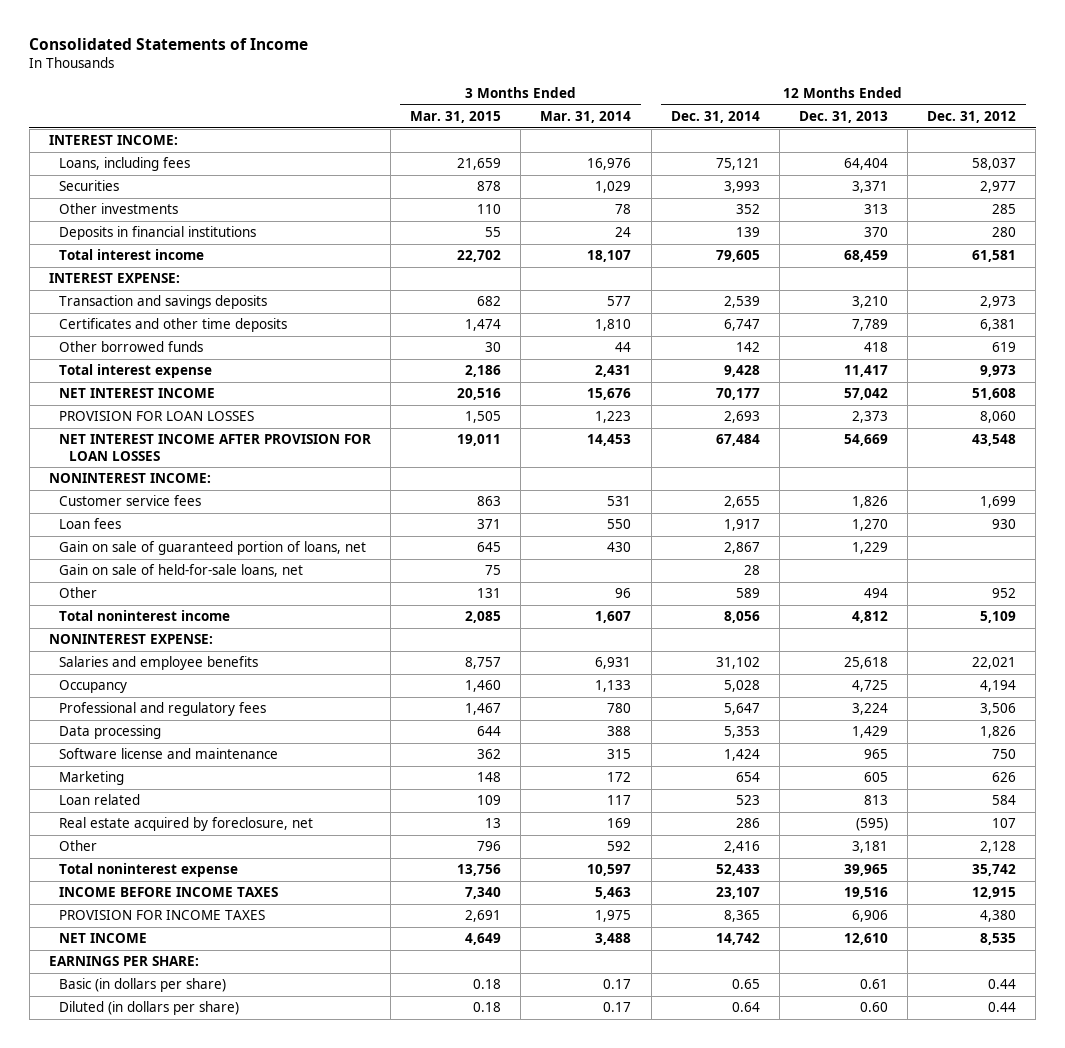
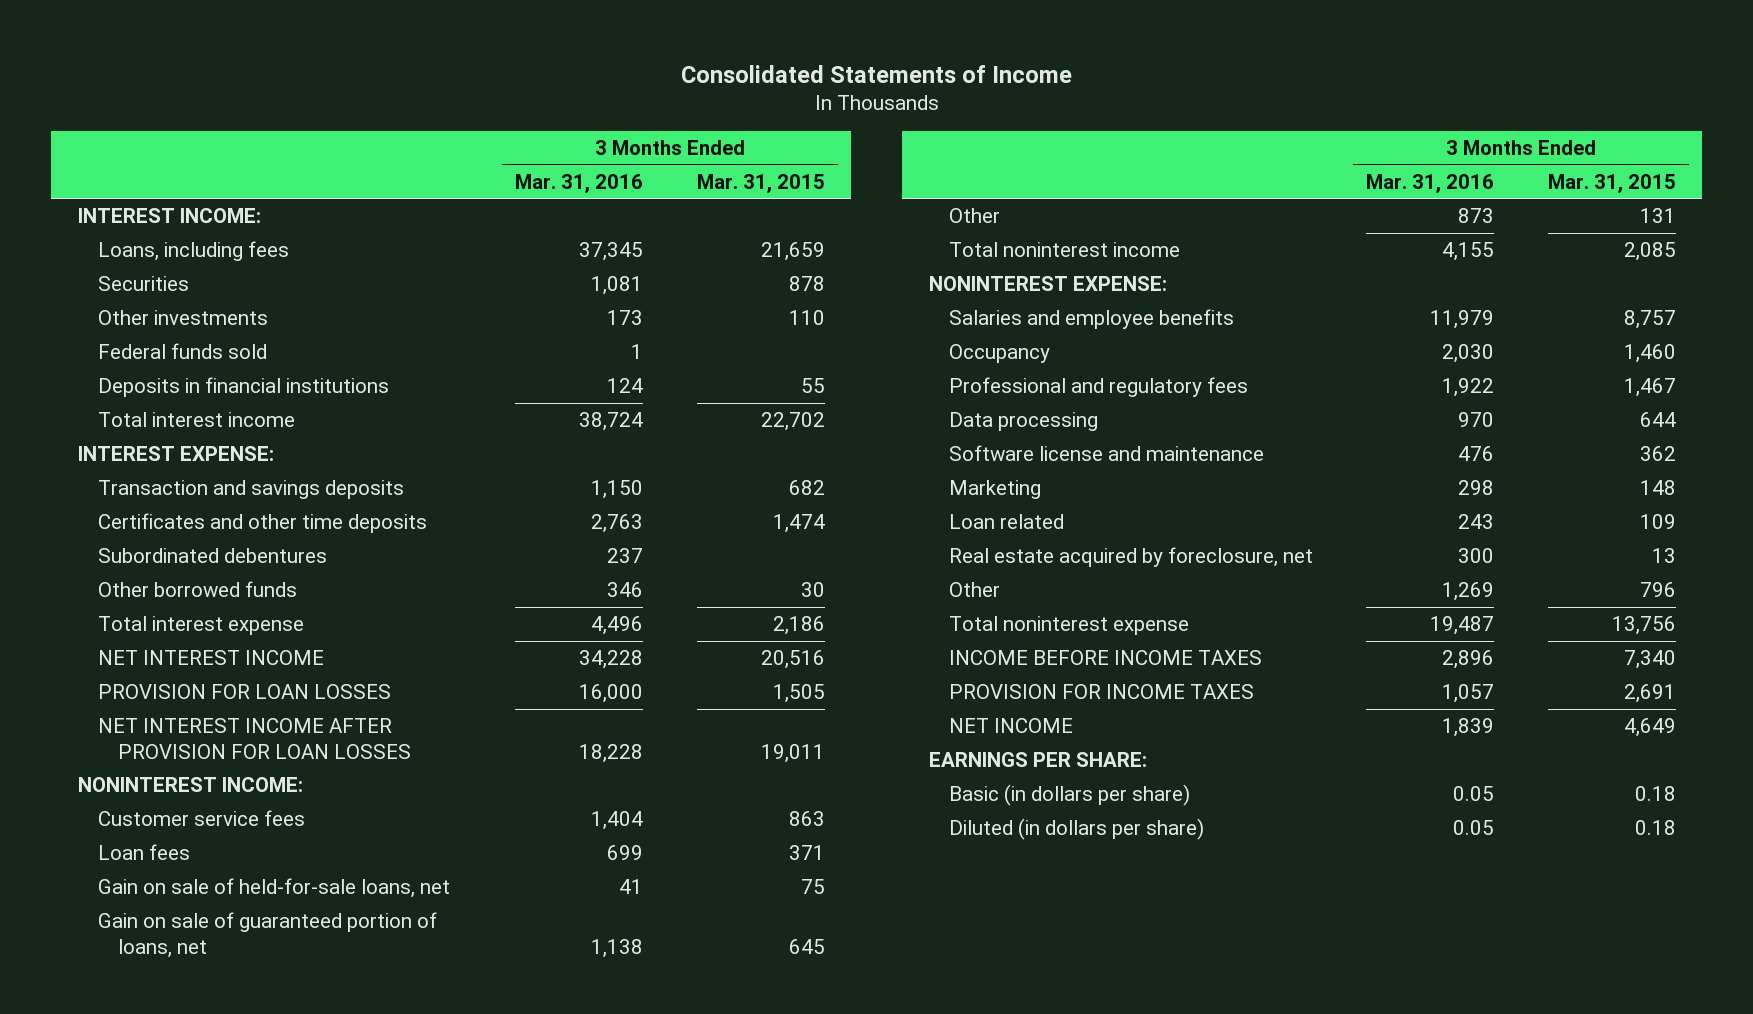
- | 3 Months Ended Mar. 31, 2015 | 3 Months Ended Mar. 31, 2014 | 12 Months Ended Dec. 31, 2014 | 12 Months Ended Dec. 31, 2013 | 12 Months Ended Dec. 31, 2012
+ | 3 Months Ended Mar. 31, 2016 | 3 Months Ended Mar. 31, 2015
+ Federal funds sold | 1 |
+ Subordinated debentures | 237 |
moved down: Gain on sale of guaranteed portion of loans, net | 1,138 | 645

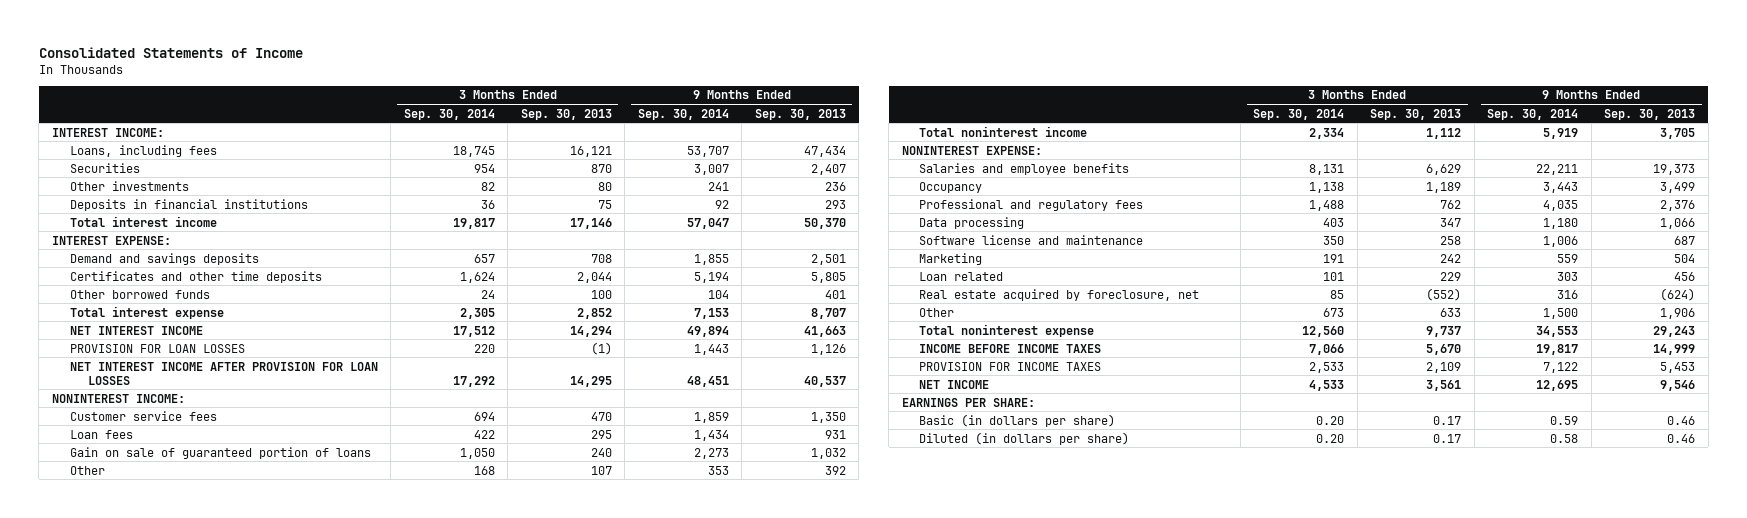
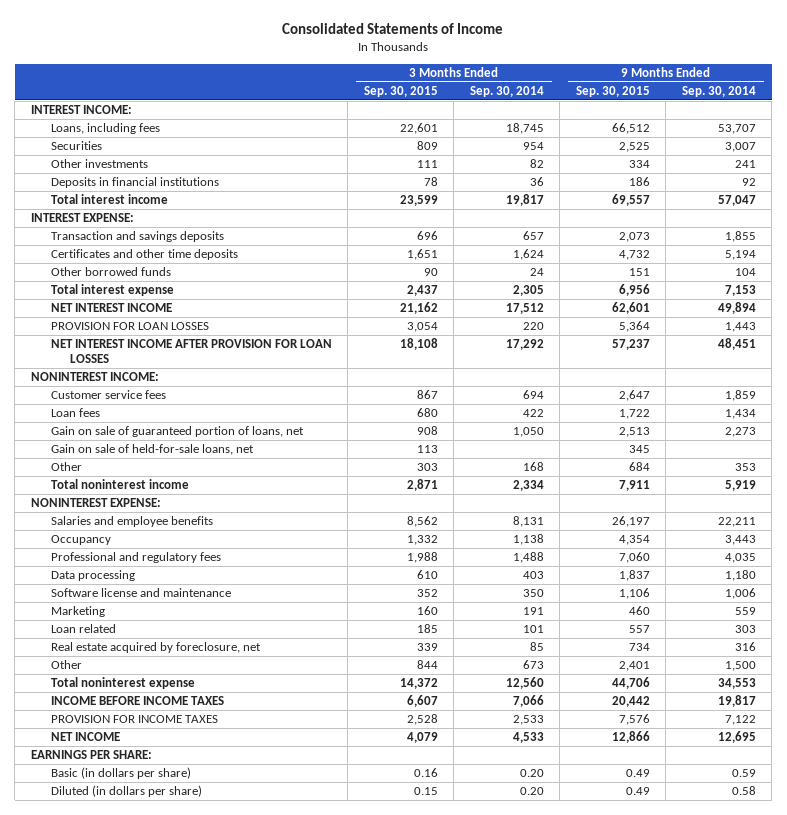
- | 3 Months Ended Sep. 30, 2014 | 3 Months Ended Sep. 30, 2013 | 9 Months Ended Sep. 30, 2014 | 9 Months Ended Sep. 30, 2013
+ | 3 Months Ended Sep. 30, 2015 | 3 Months Ended Sep. 30, 2014 | 9 Months Ended Sep. 30, 2015 | 9 Months Ended Sep. 30, 2014
- Demand and savings deposits | 657 | 708 | 1,855 | 2,501
+ Transaction and savings deposits | 696 | 657 | 2,073 | 1,855
- Gain on sale of guaranteed portion of loans | 1,050 | 240 | 2,273 | 1,032
+ Gain on sale of guaranteed portion of loans, net | 908 | 1,050 | 2,513 | 2,273
+ Gain on sale of held-for-sale loans, net | 113 | | 345 |

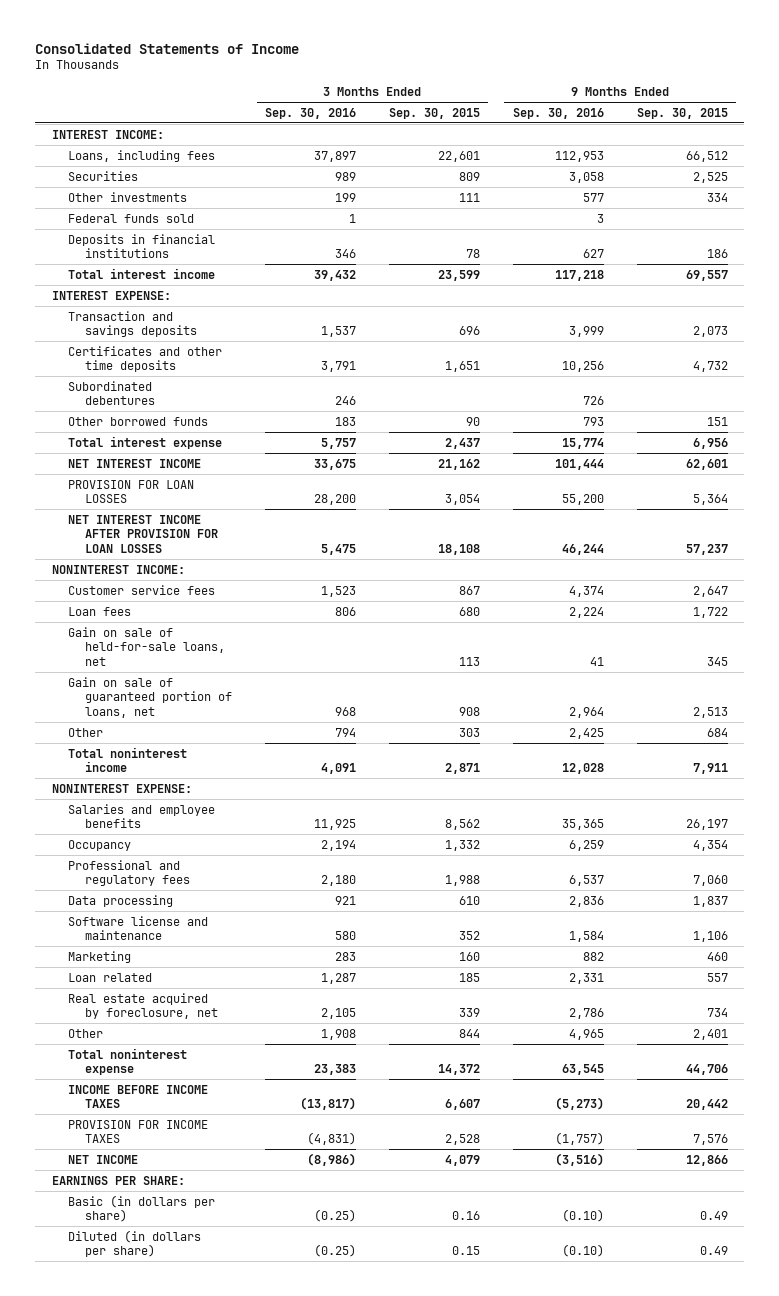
- | 3 Months Ended Sep. 30, 2015 | 3 Months Ended Sep. 30, 2014 | 9 Months Ended Sep. 30, 2015 | 9 Months Ended Sep. 30, 2014
+ | 3 Months Ended Sep. 30, 2016 | 3 Months Ended Sep. 30, 2015 | 9 Months Ended Sep. 30, 2016 | 9 Months Ended Sep. 30, 2015
+ Federal funds sold | 1 | | 3 |
+ Subordinated debentures | 246 | | 726 |
moved down: Gain on sale of guaranteed portion of loans, net | 968 | 908 | 2,964 | 2,513

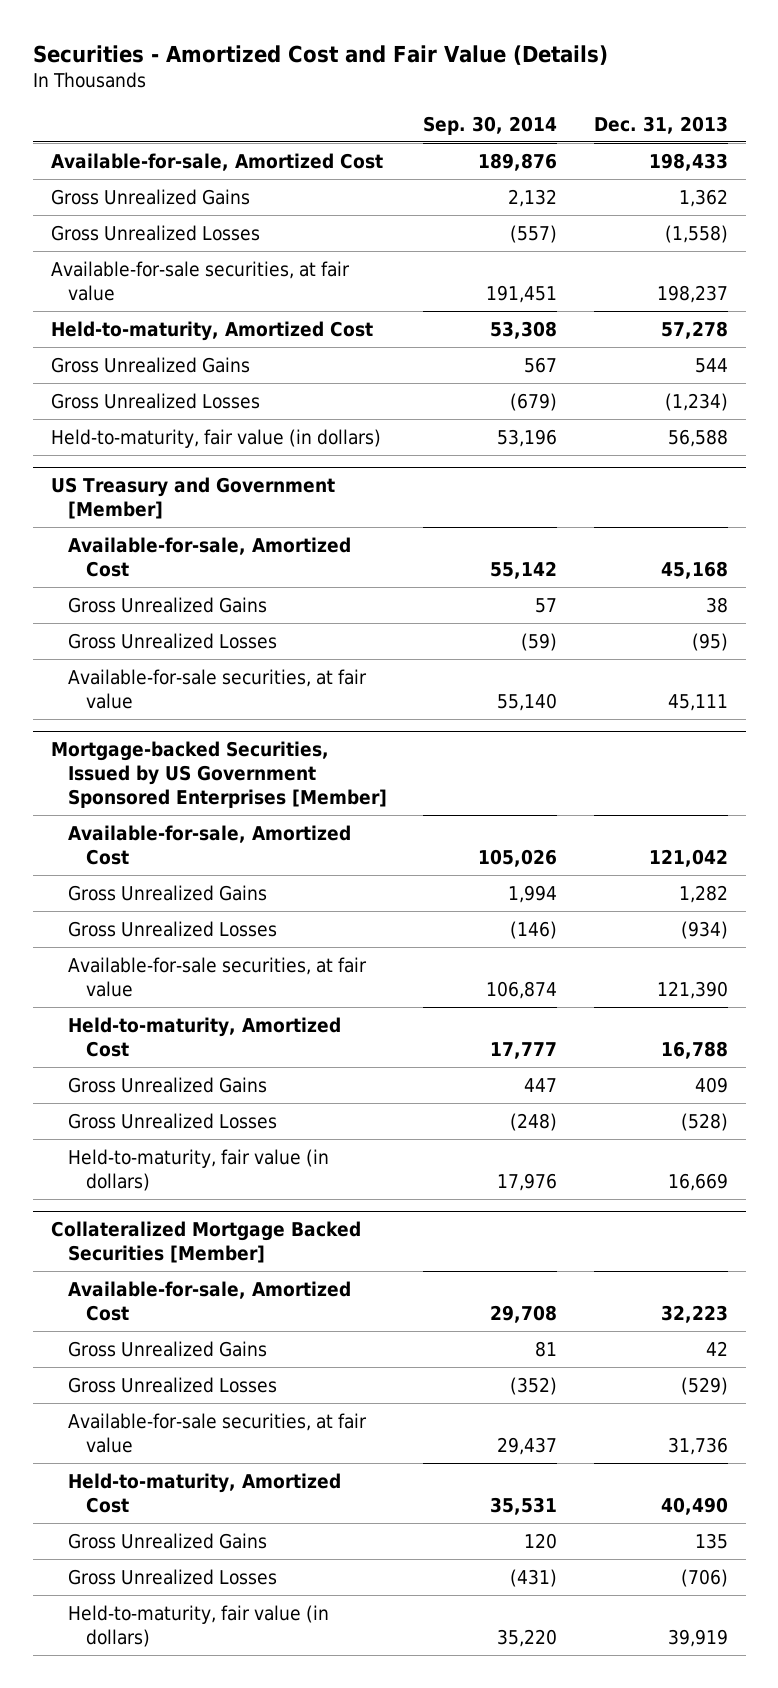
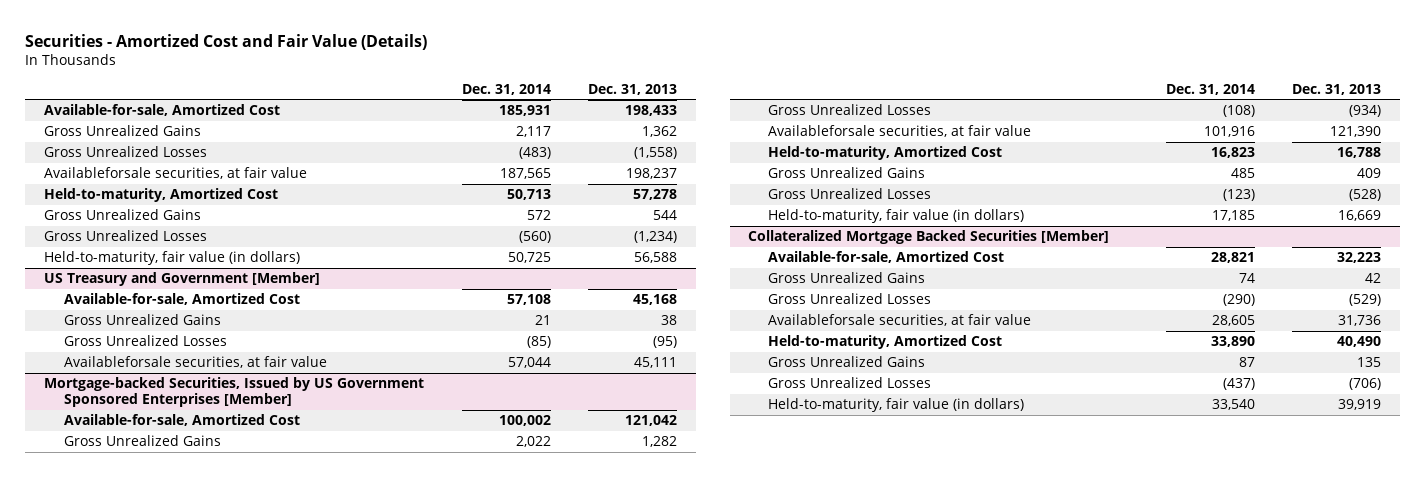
- | Sep. 30, 2014 | Dec. 31, 2013
+ | Dec. 31, 2014 | Dec. 31, 2013
- Available-for-sale securities, at fair value | 191,451 | 198,237
+ Availableforsale securities, at fair value | 187,565 | 198,237
@ US Treasury and Government [Member]
- Available-for-sale securities, at fair value | 55,140 | 45,111
+ Availableforsale securities, at fair value | 57,044 | 45,111
@ Mortgage-backed Securities, Issued by US Government Sponsored Enterprises [Member]
- Available-for-sale securities, at fair value | 106,874 | 121,390
+ Availableforsale securities, at fair value | 101,916 | 121,390
@ Collateralized Mortgage Backed Securities [Member]
- Available-for-sale securities, at fair value | 29,437 | 31,736
+ Availableforsale securities, at fair value | 28,605 | 31,736

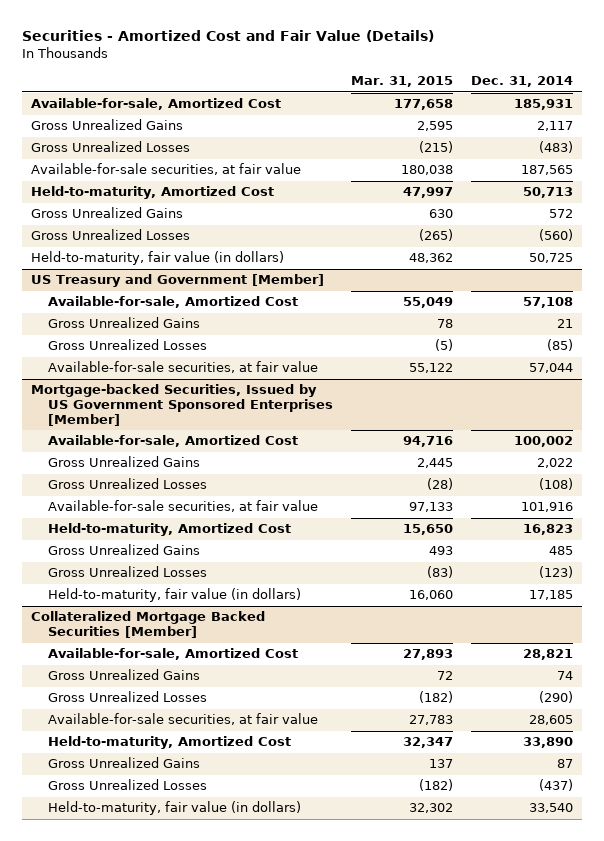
- | Dec. 31, 2014 | Dec. 31, 2013
+ | Mar. 31, 2015 | Dec. 31, 2014
- Availableforsale securities, at fair value | 187,565 | 198,237
+ Available-for-sale securities, at fair value | 180,038 | 187,565
@ US Treasury and Government [Member]
- Availableforsale securities, at fair value | 57,044 | 45,111
+ Available-for-sale securities, at fair value | 55,122 | 57,044
@ Mortgage-backed Securities, Issued by US Government Sponsored Enterprises [Member]
- Availableforsale securities, at fair value | 101,916 | 121,390
+ Available-for-sale securities, at fair value | 97,133 | 101,916
@ Collateralized Mortgage Backed Securities [Member]
- Availableforsale securities, at fair value | 28,605 | 31,736
+ Available-for-sale securities, at fair value | 27,783 | 28,605

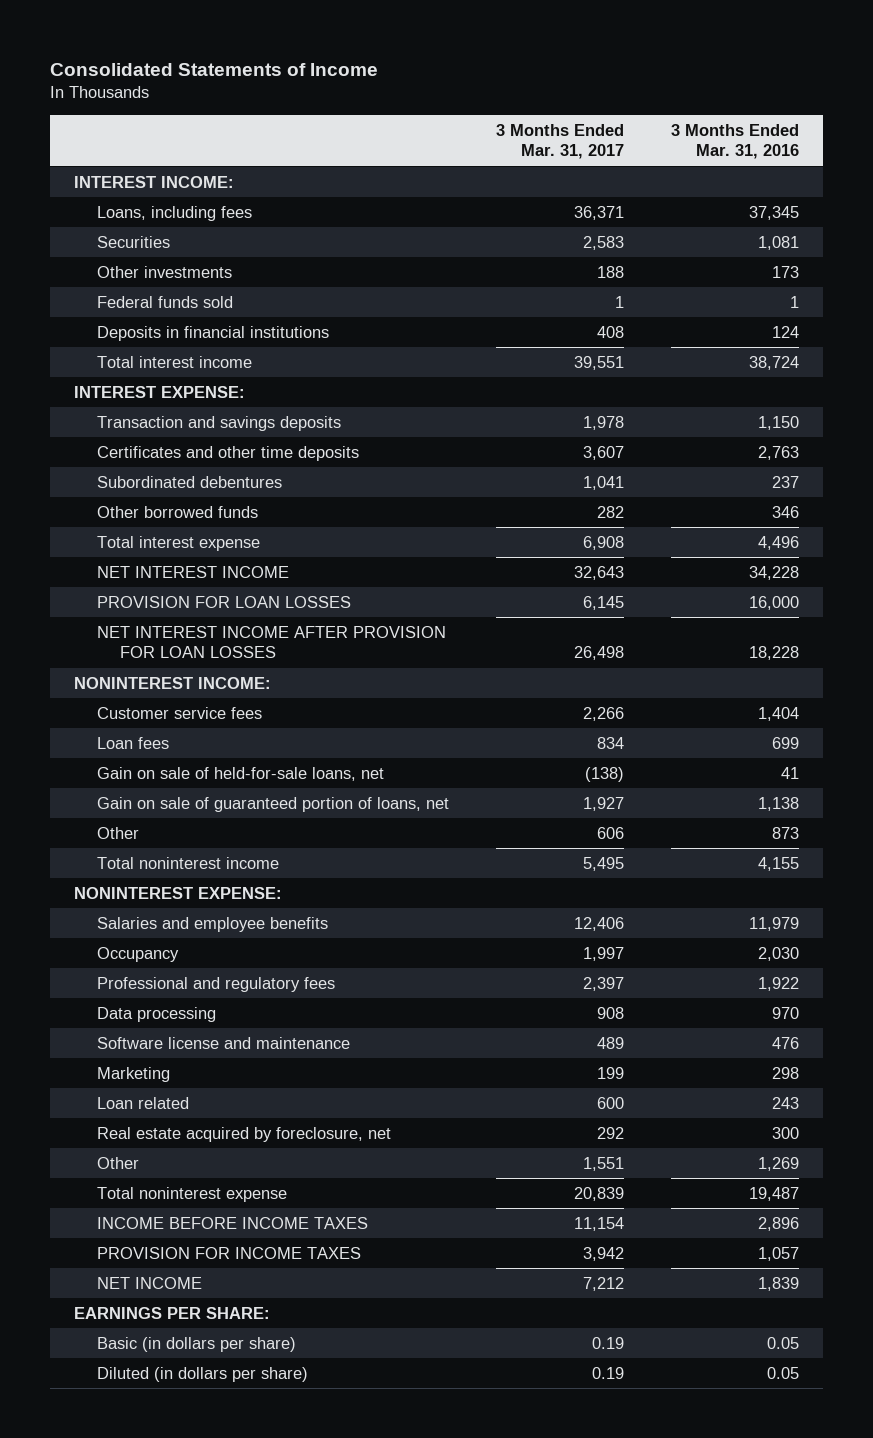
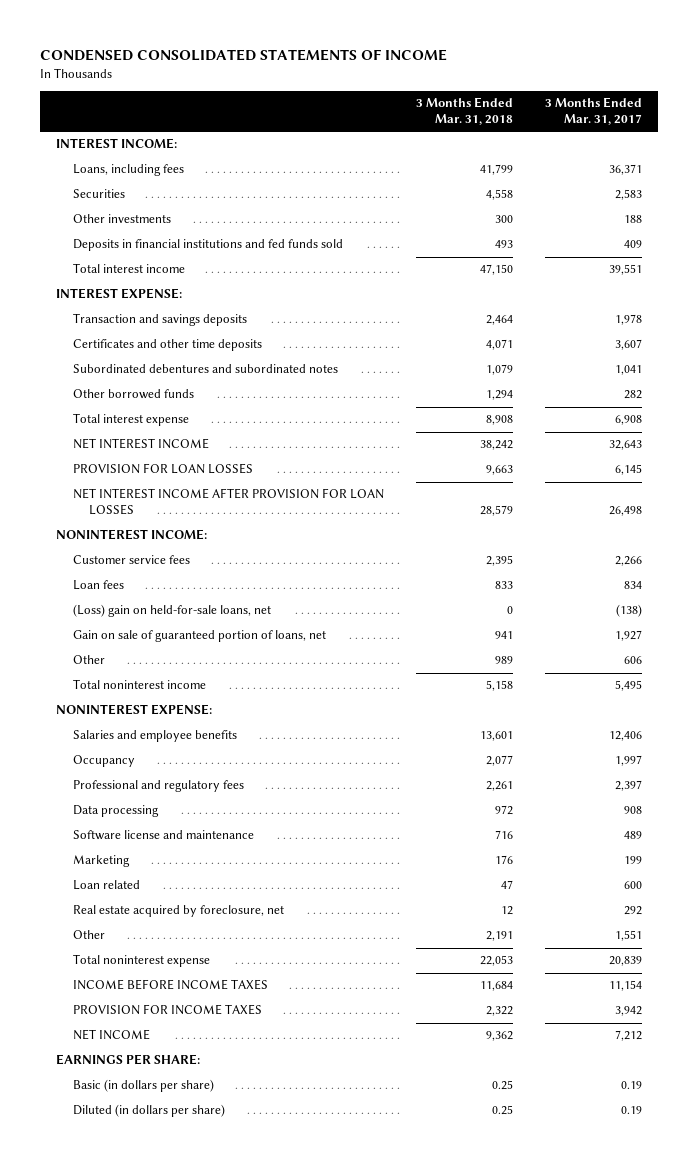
- Consolidated Statements of Income
+ CONDENSED CONSOLIDATED STATEMENTS OF INCOME
- | 3 Months Ended Mar. 31, 2017 | 3 Months Ended Mar. 31, 2016
+ | 3 Months Ended Mar. 31, 2018 | 3 Months Ended Mar. 31, 2017
- Federal funds sold | 1 | 1
- Deposits in financial institutions | 408 | 124
+ Deposits in financial institutions and fed funds sold | 493 | 409
- Subordinated debentures | 1,041 | 237
+ Subordinated debentures and subordinated notes | 1,079 | 1,041
- Gain on sale of held-for-sale loans, net | (138) | 41
+ (Loss) gain on held-for-sale loans, net | 0 | (138)

